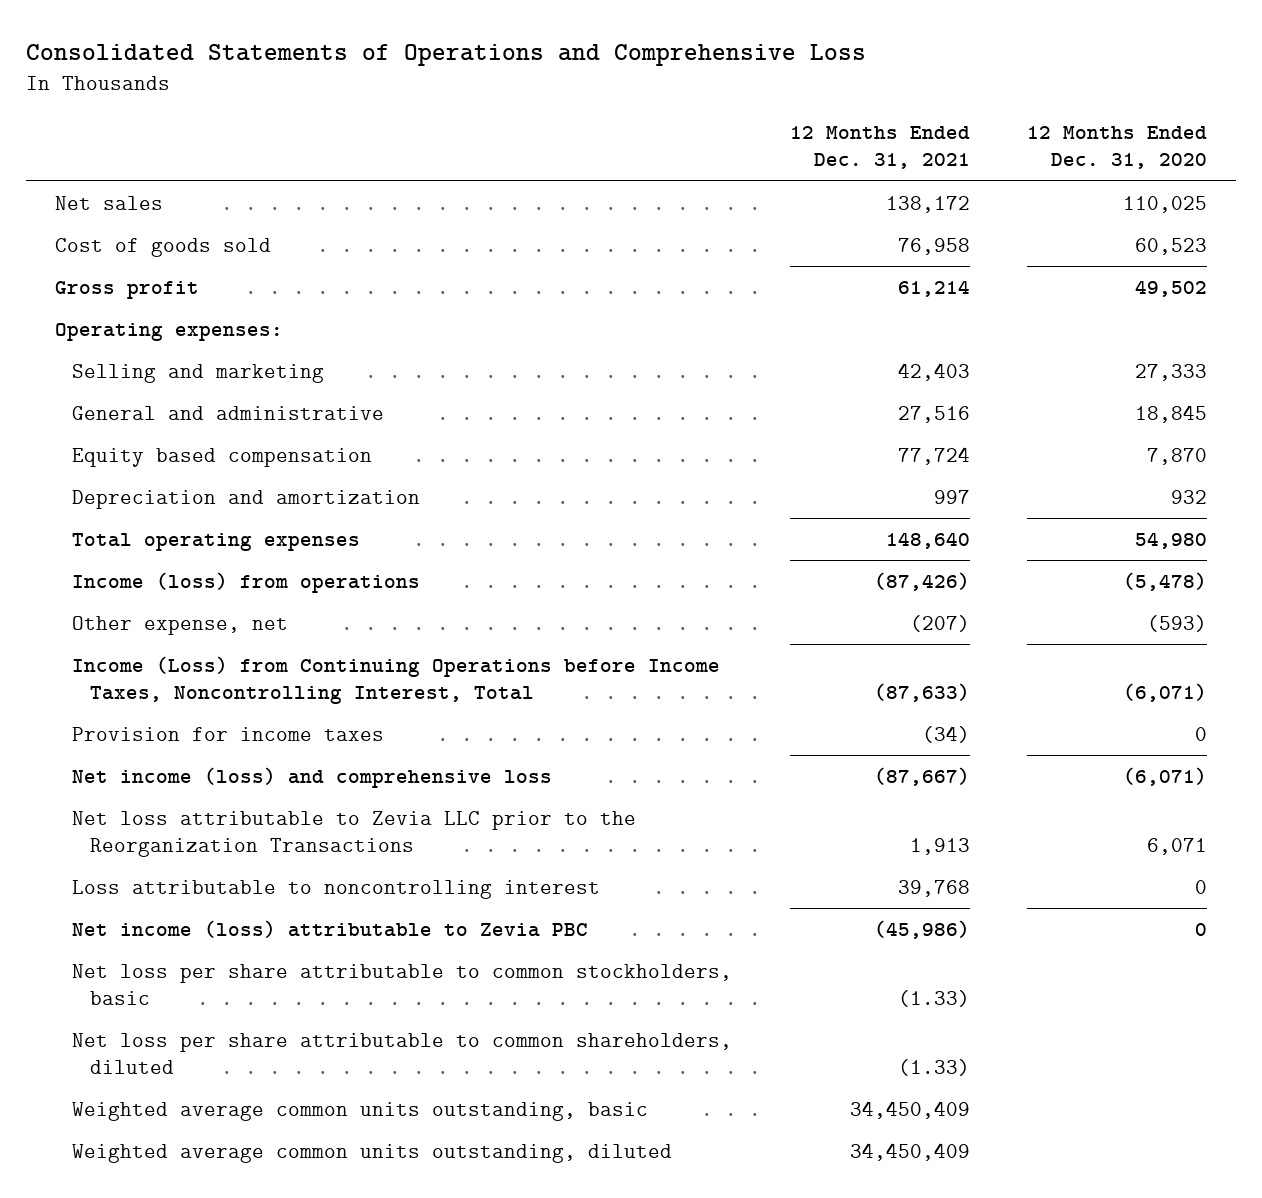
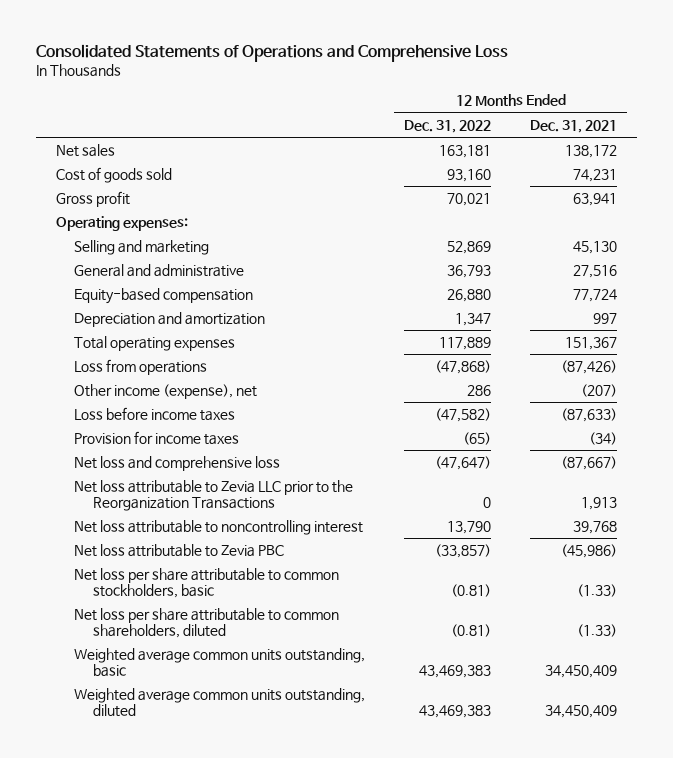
- | 12 Months Ended Dec. 31, 2021 | 12 Months Ended Dec. 31, 2020
+ | 12 Months Ended Dec. 31, 2022 | 12 Months Ended Dec. 31, 2021
- Cost of goods sold | 76,958 | 60,523
- Gross profit | 61,214 | 49,502
+ Cost of goods sold | 93,160 | 74,231
+ Gross profit | 70,021 | 63,941
- Selling and marketing | 42,403 | 27,333
+ Selling and marketing | 52,869 | 45,130
- Equity based compensation | 77,724 | 7,870
+ Equity-based compensation | 26,880 | 77,724
- Total operating expenses | 148,640 | 54,980
- Income (loss) from operations | (87,426) | (5,478)
- Other expense, net | (207) | (593)
- Income (Loss) from Continuing Operations before Income Taxes, Noncontrolling Interest, Total | (87,633) | (6,071)
+ Total operating expenses | 117,889 | 151,367
+ Loss from operations | (47,868) | (87,426)
+ Other income (expense), net | 286 | (207)
+ Loss before income taxes | (47,582) | (87,633)
- Net income (loss) and comprehensive loss | (87,667) | (6,071)
+ Net loss and comprehensive loss | (47,647) | (87,667)
- Loss attributable to noncontrolling interest | 39,768 | 0
- Net income (loss) attributable to Zevia PBC | (45,986) | 0
+ Net loss attributable to noncontrolling interest | 13,790 | 39,768
+ Net loss attributable to Zevia PBC | (33,857) | (45,986)

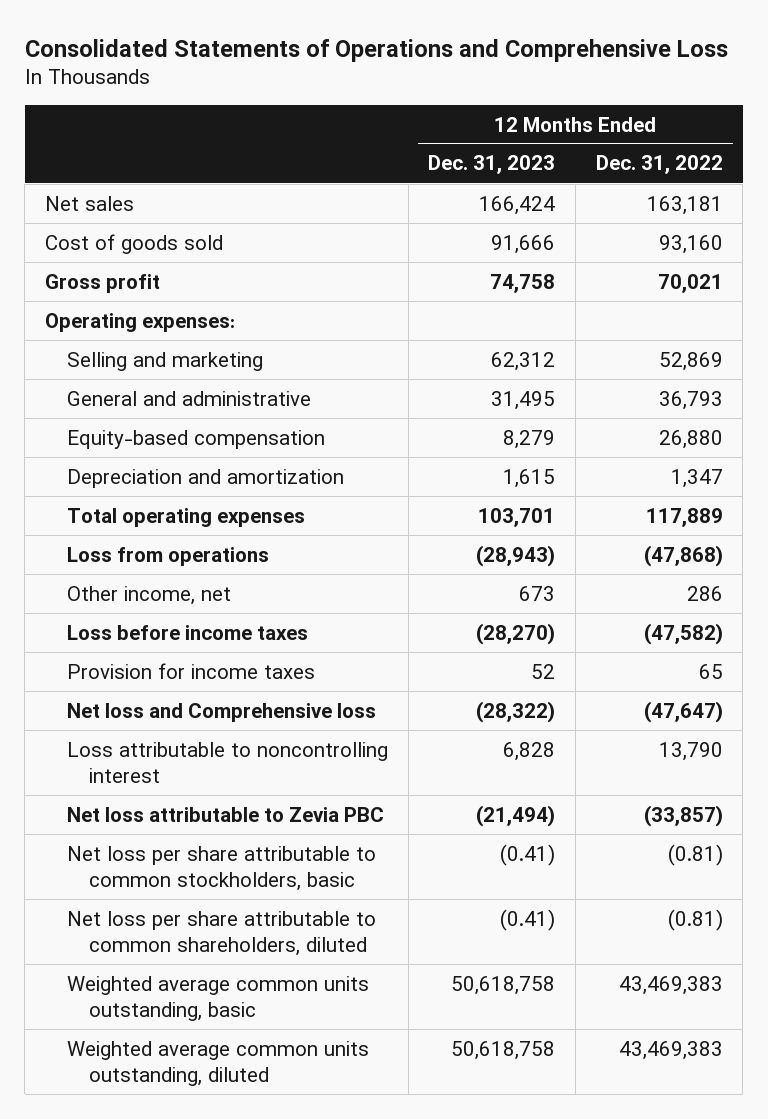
- | 12 Months Ended Dec. 31, 2022 | 12 Months Ended Dec. 31, 2021
+ | 12 Months Ended Dec. 31, 2023 | 12 Months Ended Dec. 31, 2022
- Other income (expense), net | 286 | (207)
+ Other income, net | 673 | 286
- Provision for income taxes | (65) | (34)
- Net loss and comprehensive loss | (47,647) | (87,667)
- Net loss attributable to Zevia LLC prior to the Reorganization Transactions | 0 | 1,913
- Net loss attributable to noncontrolling interest | 13,790 | 39,768
+ Provision for income taxes | 52 | 65
+ Net loss and Comprehensive loss | (28,322) | (47,647)
+ Loss attributable to noncontrolling interest | 6,828 | 13,790

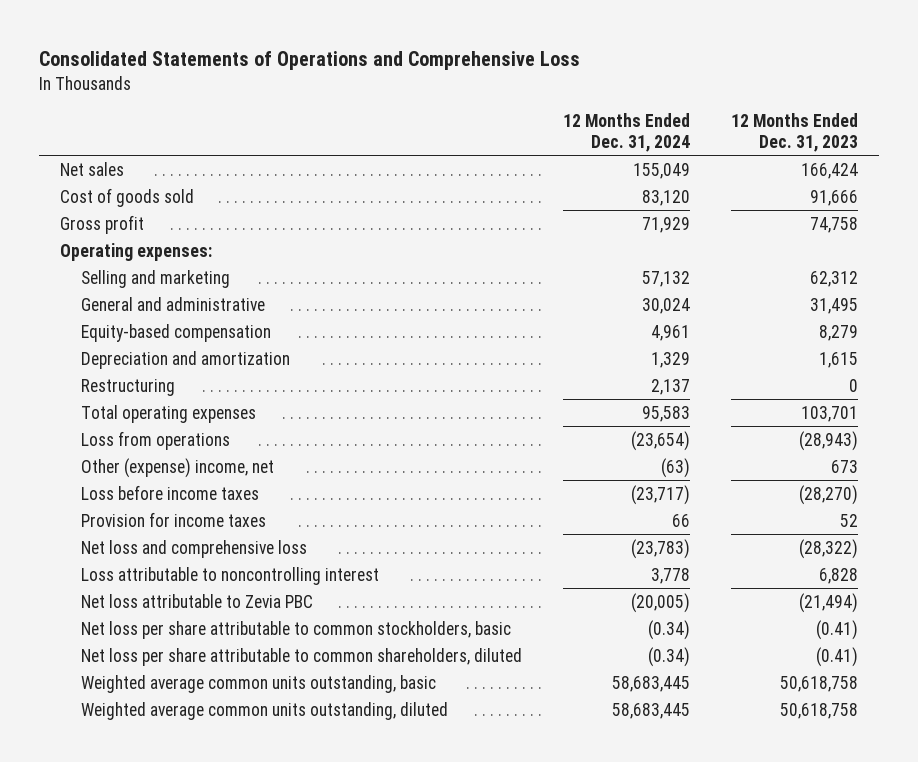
- | 12 Months Ended Dec. 31, 2023 | 12 Months Ended Dec. 31, 2022
+ | 12 Months Ended Dec. 31, 2024 | 12 Months Ended Dec. 31, 2023
+ Restructuring | 2,137 | 0
- Other income, net | 673 | 286
+ Other (expense) income, net | (63) | 673
- Net loss and Comprehensive loss | (28,322) | (47,647)
+ Net loss and comprehensive loss | (23,783) | (28,322)

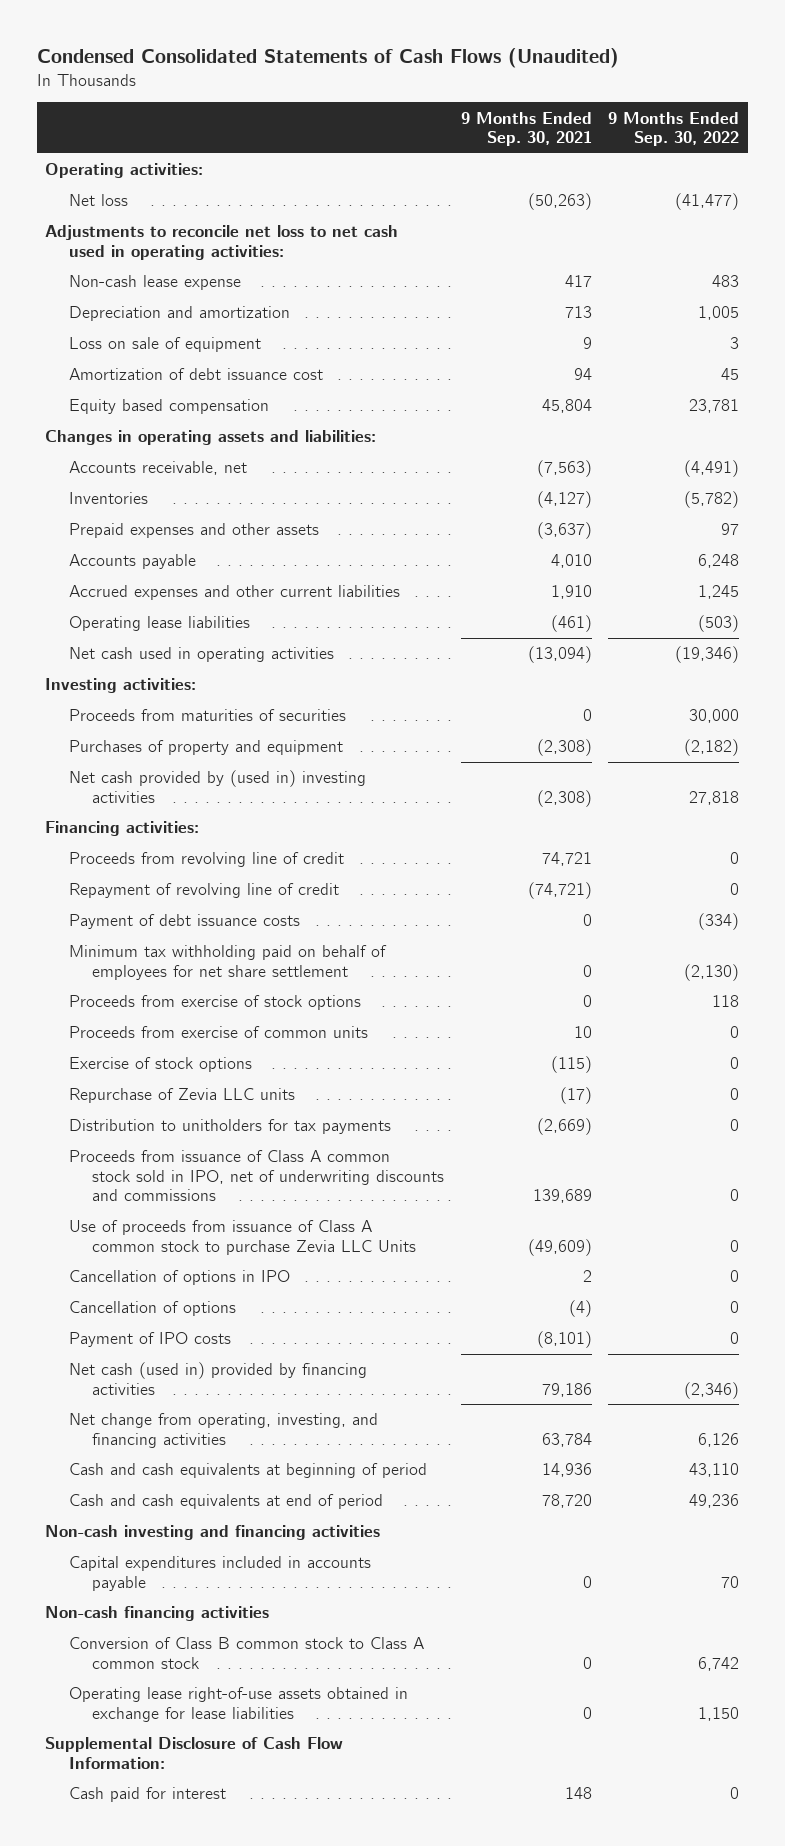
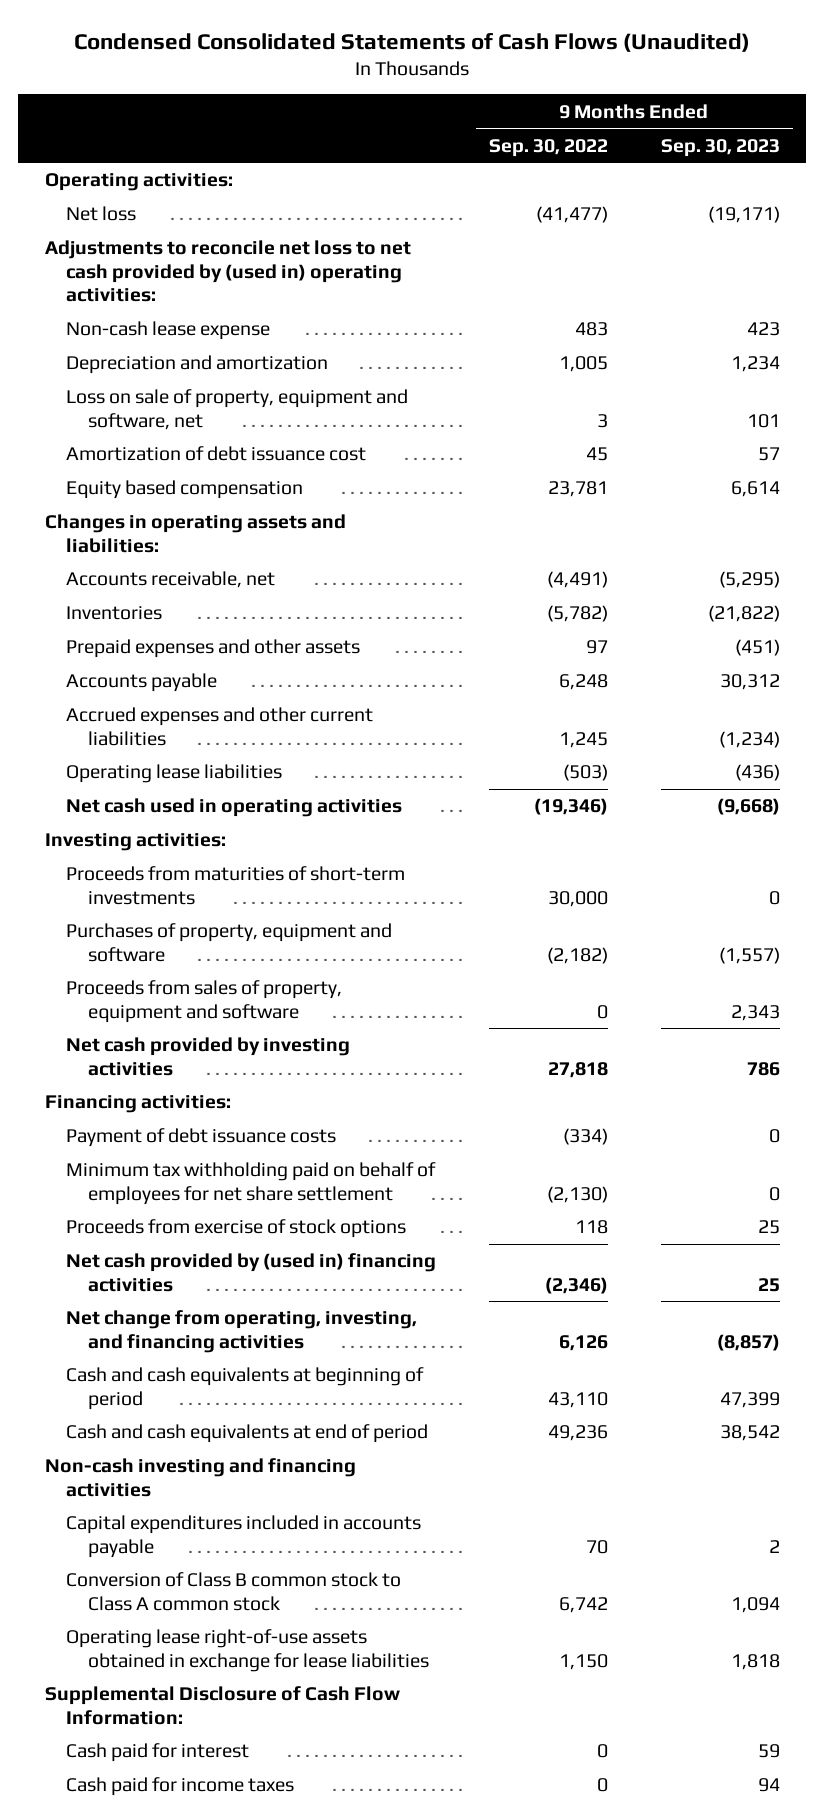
- | 9 Months Ended Sep. 30, 2021 | 9 Months Ended Sep. 30, 2022
+ | 9 Months Ended Sep. 30, 2022 | 9 Months Ended Sep. 30, 2023
- Adjustments to reconcile net loss to net cash used in operating activities:
+ Adjustments to reconcile net loss to net cash provided by (used in) operating activities:
- Loss on sale of equipment | 9 | 3
+ Loss on sale of property, equipment and software, net | 3 | 101
- Proceeds from maturities of securities | 0 | 30,000
- Purchases of property and equipment | (2,308) | (2,182)
- Net cash provided by (used in) investing activities | (2,308) | 27,818
+ Proceeds from maturities of short-term investments | 30,000 | 0
+ Purchases of property, equipment and software | (2,182) | (1,557)
+ Proceeds from sales of property, equipment and software | 0 | 2,343
+ Net cash provided by investing activities | 27,818 | 786
- Proceeds from revolving line of credit | 74,721 | 0
- Repayment of revolving line of credit | (74,721) | 0
- Proceeds from exercise of common units | 10 | 0
- Exercise of stock options | (115) | 0
- Repurchase of Zevia LLC units | (17) | 0
- Distribution to unitholders for tax payments | (2,669) | 0
- Proceeds from issuance of Class A common stock sold in IPO, net of underwriting discounts and commissions | 139,689 | 0
- Use of proceeds from issuance of Class A common stock to purchase Zevia LLC Units | (49,609) | 0
- Cancellation of options in IPO | 2 | 0
- Cancellation of options | (4) | 0
- Payment of IPO costs | (8,101) | 0
- Net cash (used in) provided by financing activities | 79,186 | (2,346)
+ Net cash provided by (used in) financing activities | (2,346) | 25
- Non-cash financing activities
+ Cash paid for income taxes | 0 | 94

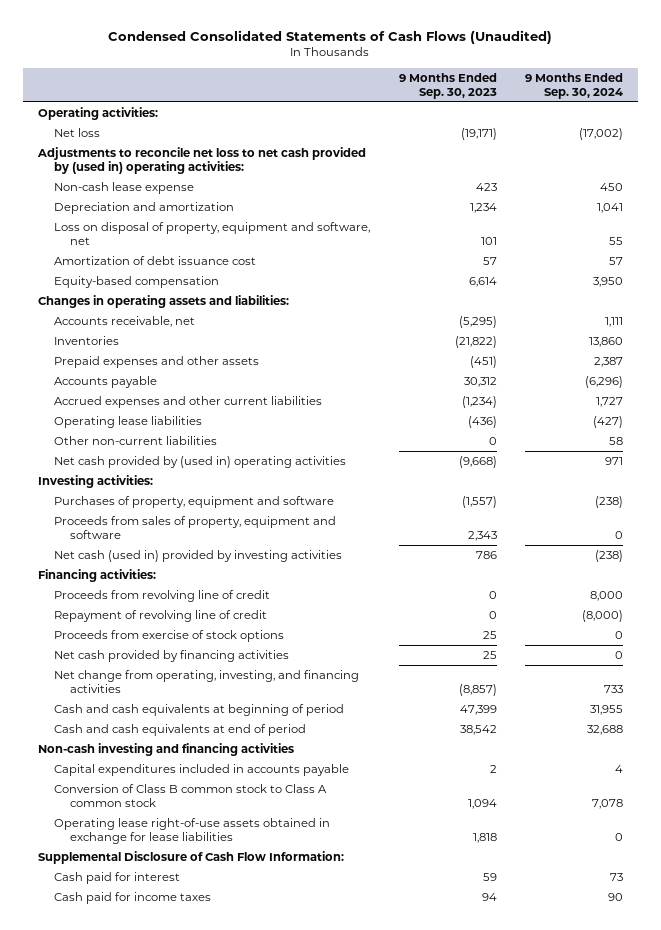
- | 9 Months Ended Sep. 30, 2022 | 9 Months Ended Sep. 30, 2023
+ | 9 Months Ended Sep. 30, 2023 | 9 Months Ended Sep. 30, 2024
- Loss on sale of property, equipment and software, net | 3 | 101
+ Loss on disposal of property, equipment and software, net | 101 | 55
- Equity based compensation | 23,781 | 6,614
+ Equity-based compensation | 6,614 | 3,950
- Net cash used in operating activities | (19,346) | (9,668)
+ Other non-current liabilities | 0 | 58
+ Net cash provided by (used in) operating activities | (9,668) | 971
- Proceeds from maturities of short-term investments | 30,000 | 0
- Net cash provided by investing activities | 27,818 | 786
+ Net cash (used in) provided by investing activities | 786 | (238)
- Payment of debt issuance costs | (334) | 0
- Minimum tax withholding paid on behalf of employees for net share settlement | (2,130) | 0
+ Proceeds from revolving line of credit | 0 | 8,000
+ Repayment of revolving line of credit | 0 | (8,000)
- Net cash provided by (used in) financing activities | (2,346) | 25
+ Net cash provided by financing activities | 25 | 0

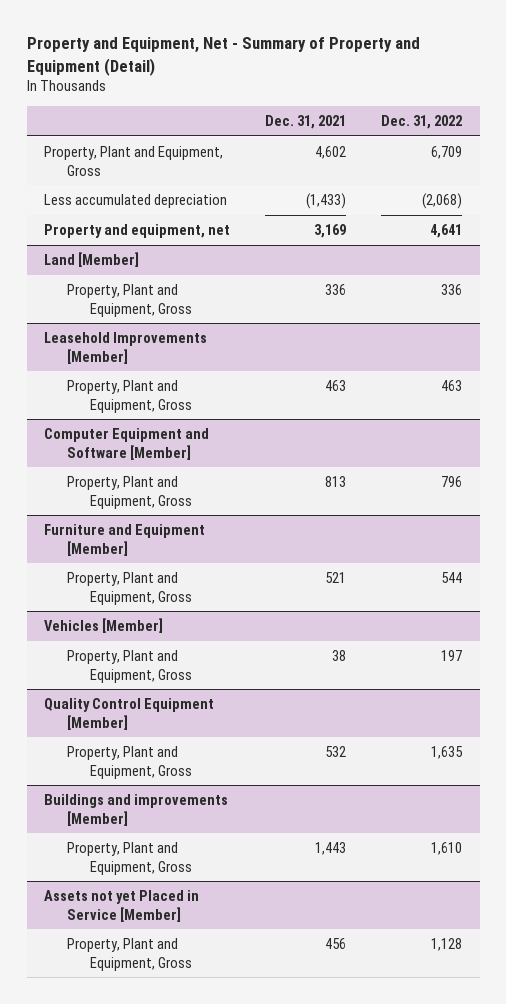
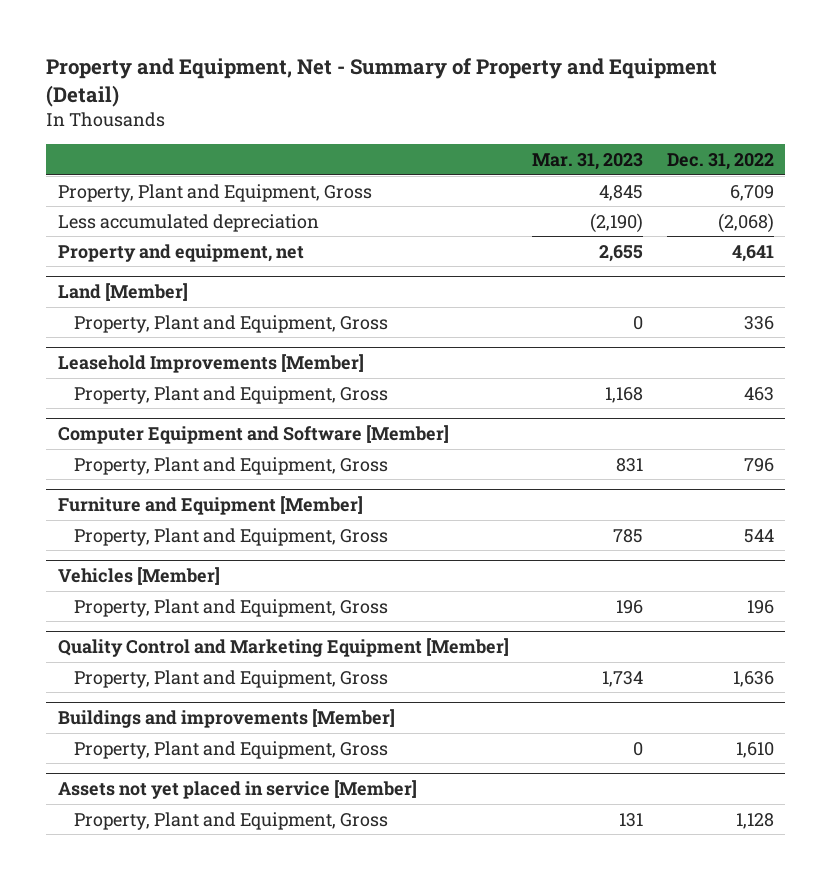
- | Dec. 31, 2021 | Dec. 31, 2022
+ | Mar. 31, 2023 | Dec. 31, 2022
@ Vehicles [Member]
- Property, Plant and Equipment, Gross | 38 | 197
- Quality Control Equipment [Member]
- Property, Plant and Equipment, Gross | 532 | 1,635
@ Vehicles [Member]
+ Property, Plant and Equipment, Gross | 196 | 196
+ Quality Control and Marketing Equipment [Member]
+ Property, Plant and Equipment, Gross | 1,734 | 1,636
- Assets not yet Placed in Service [Member]
+ Assets not yet placed in service [Member]

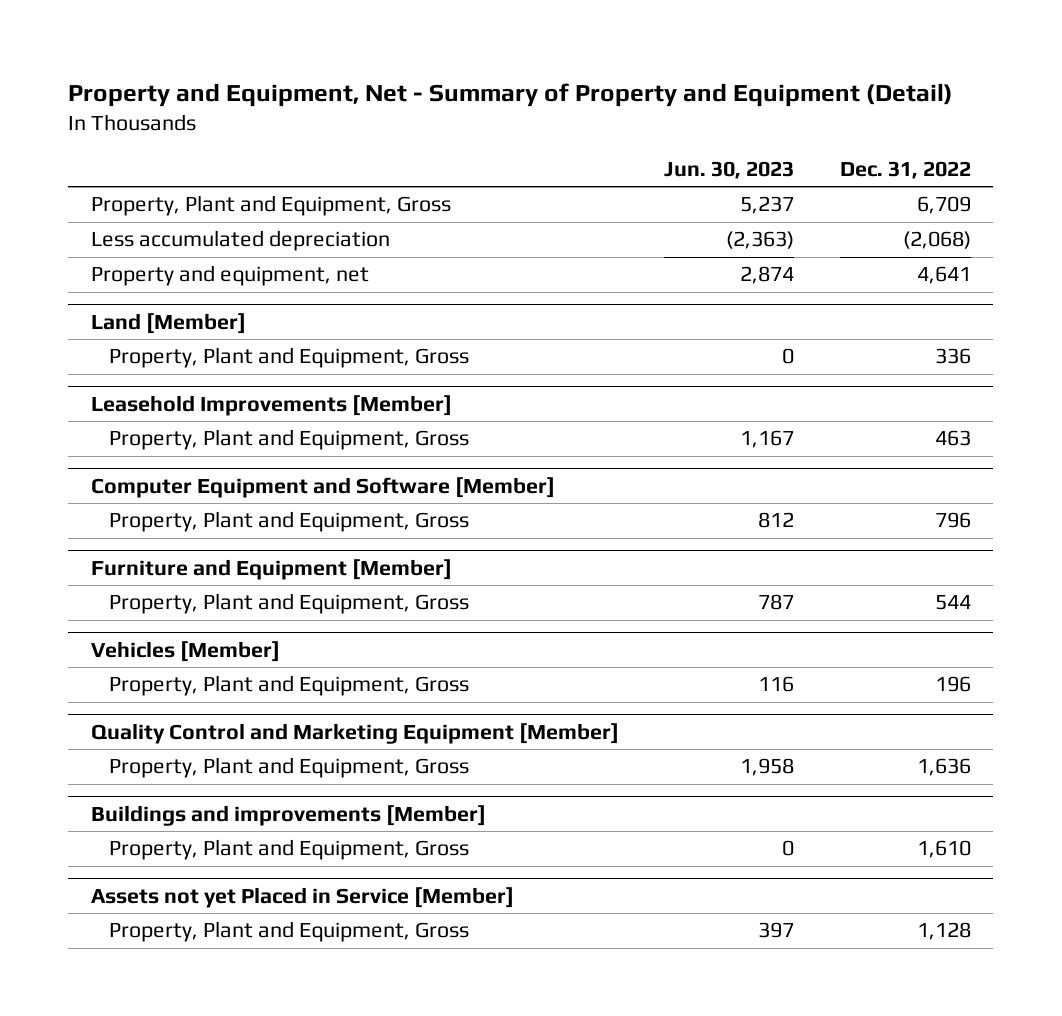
- | Mar. 31, 2023 | Dec. 31, 2022
+ | Jun. 30, 2023 | Dec. 31, 2022
- Assets not yet placed in service [Member]
+ Assets not yet Placed in Service [Member]

